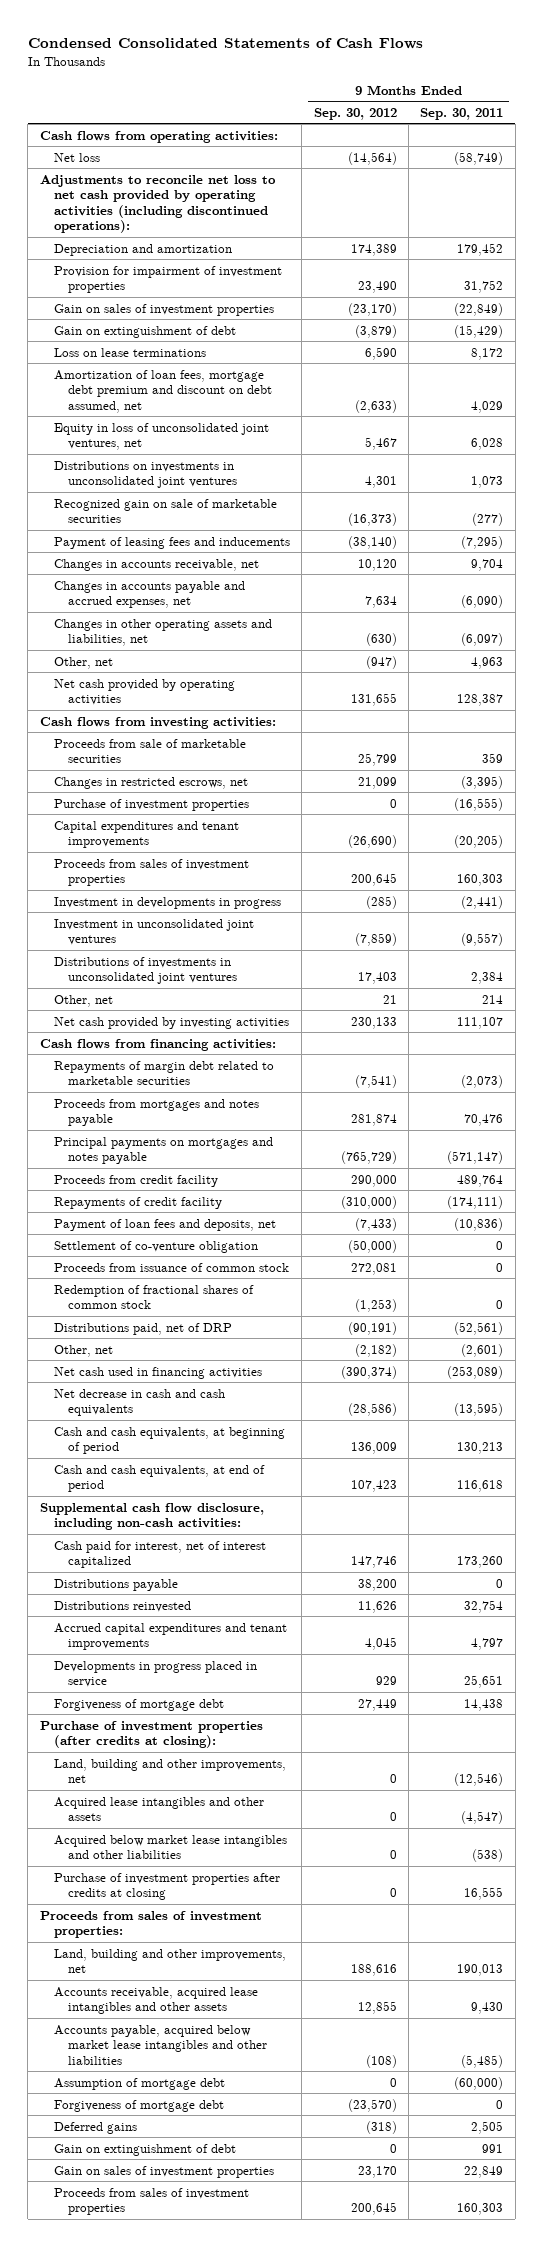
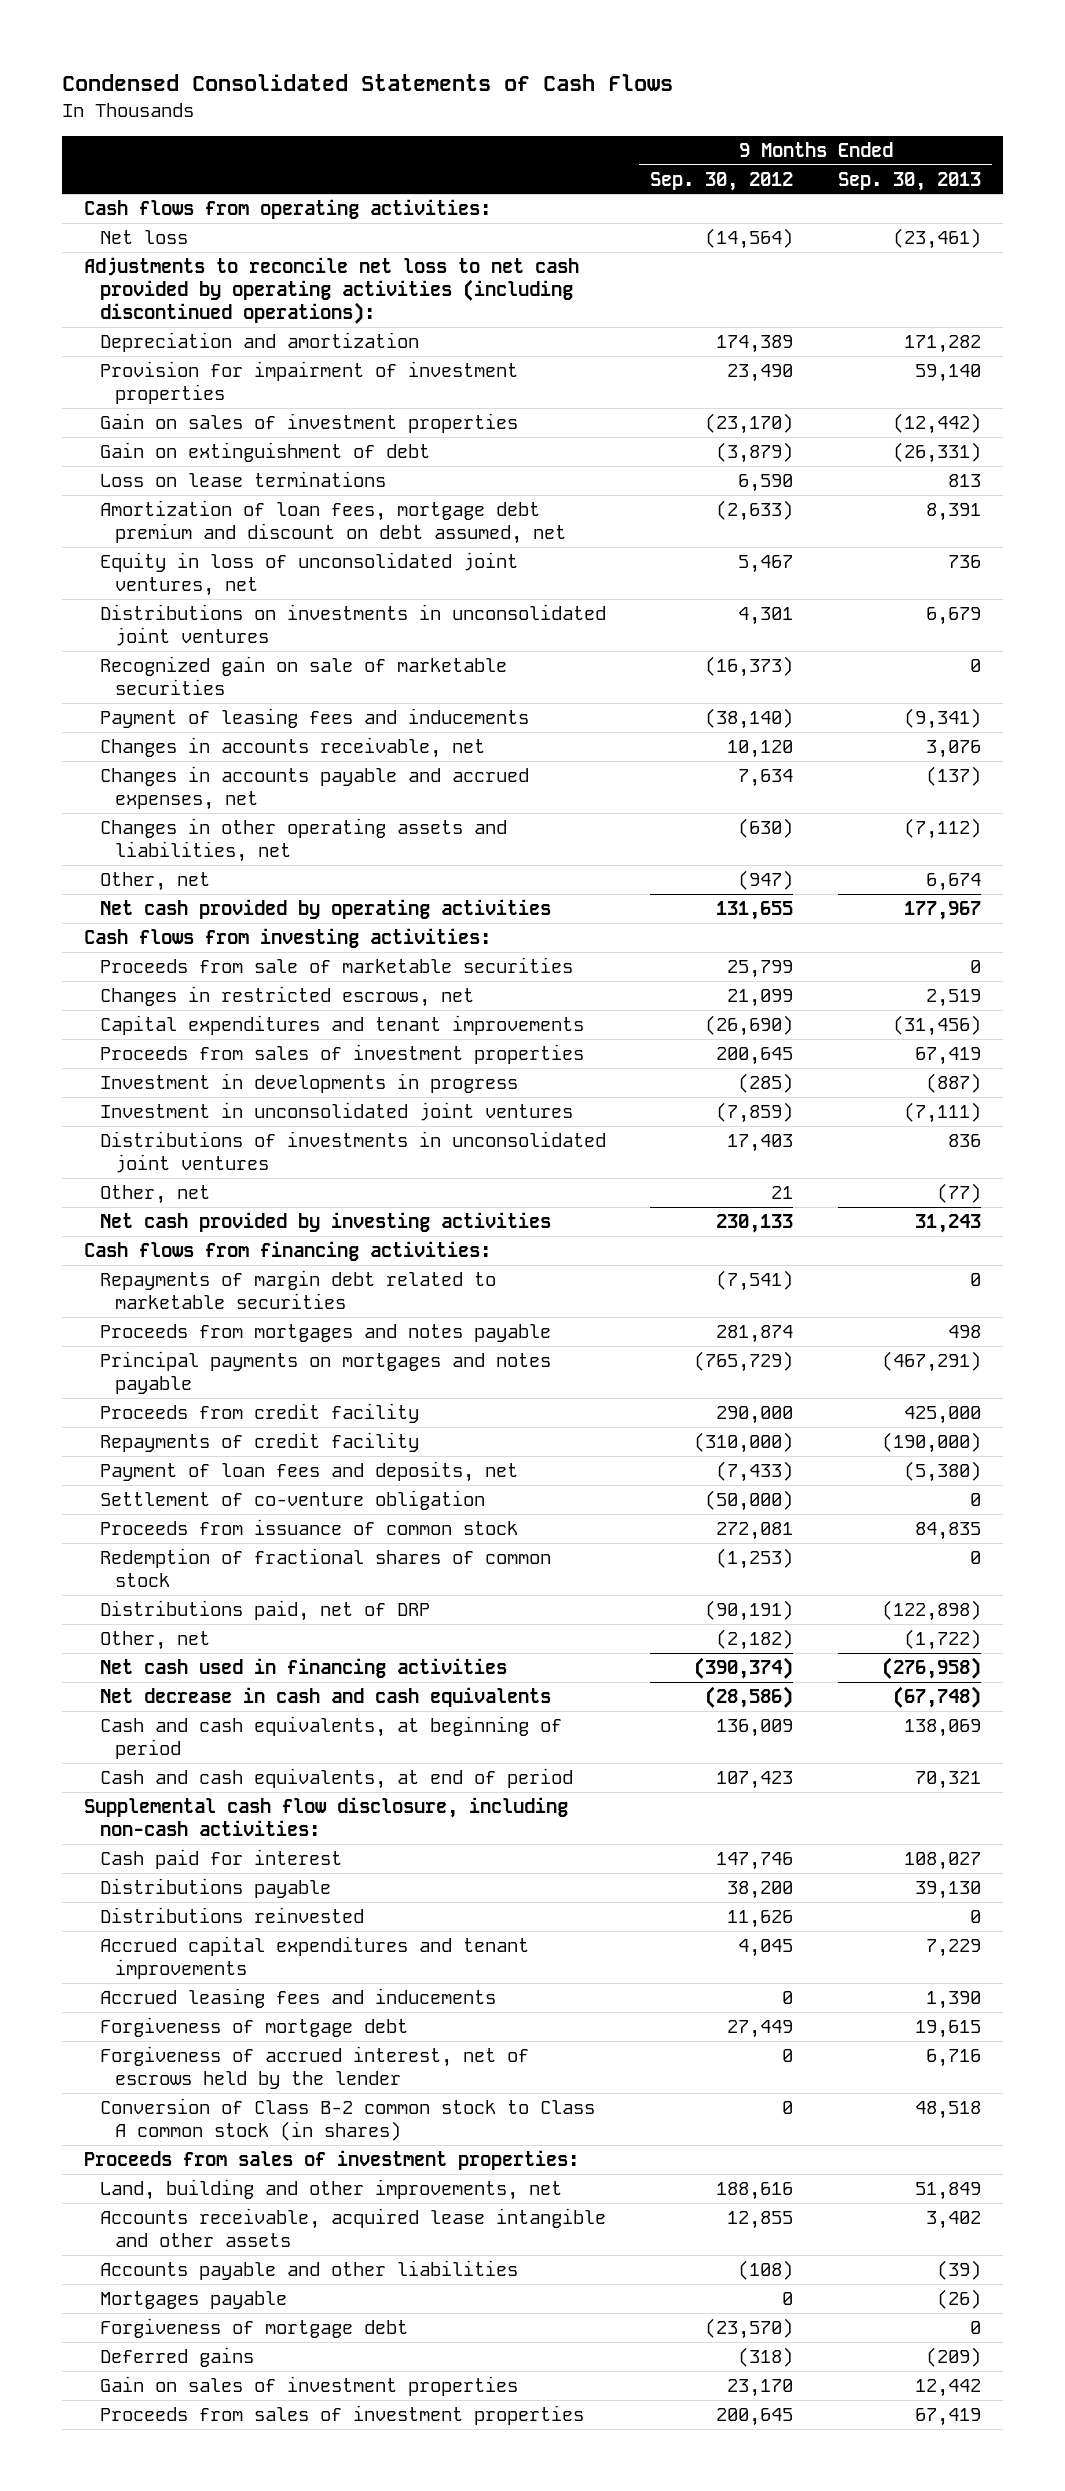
- | 9 Months Ended Sep. 30, 2012 | 9 Months Ended Sep. 30, 2011
+ | 9 Months Ended Sep. 30, 2012 | 9 Months Ended Sep. 30, 2013
- Purchase of investment properties | 0 | (16,555)
- Cash paid for interest, net of interest capitalized | 147,746 | 173,260
+ Cash paid for interest | 147,746 | 108,027
- Developments in progress placed in service | 929 | 25,651
+ Accrued leasing fees and inducements | 0 | 1,390
- Purchase of investment properties (after credits at closing):
- Land, building and other improvements, net | 0 | (12,546)
- Acquired lease intangibles and other assets | 0 | (4,547)
- Acquired below market lease intangibles and other liabilities | 0 | (538)
- Purchase of investment properties after credits at closing | 0 | 16,555
+ Forgiveness of accrued interest, net of escrows held by the lender | 0 | 6,716
+ Conversion of Class B-2 common stock to Class A common stock (in shares) | 0 | 48,518
- Accounts receivable, acquired lease intangibles and other assets | 12,855 | 9,430
- Accounts payable, acquired below market lease intangibles and other liabilities | (108) | (5,485)
- Assumption of mortgage debt | 0 | (60,000)
+ Accounts receivable, acquired lease intangible and other assets | 12,855 | 3,402
+ Accounts payable and other liabilities | (108) | (39)
+ Mortgages payable | 0 | (26)
- Gain on extinguishment of debt | 0 | 991

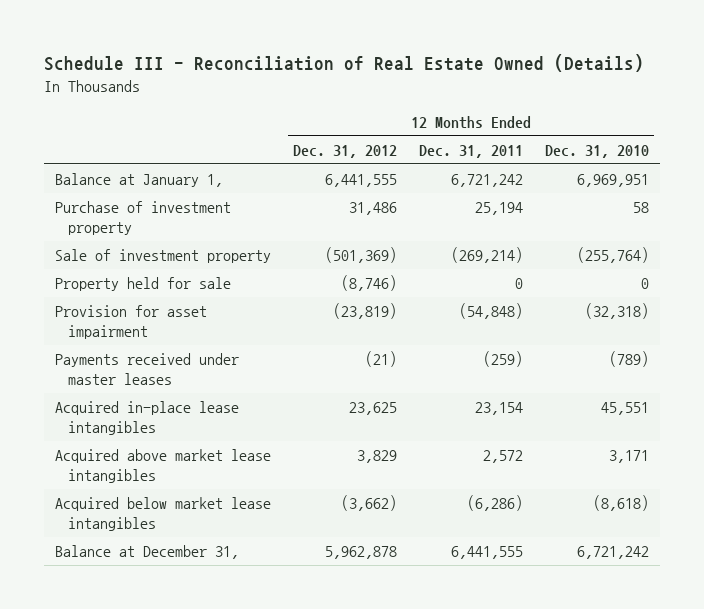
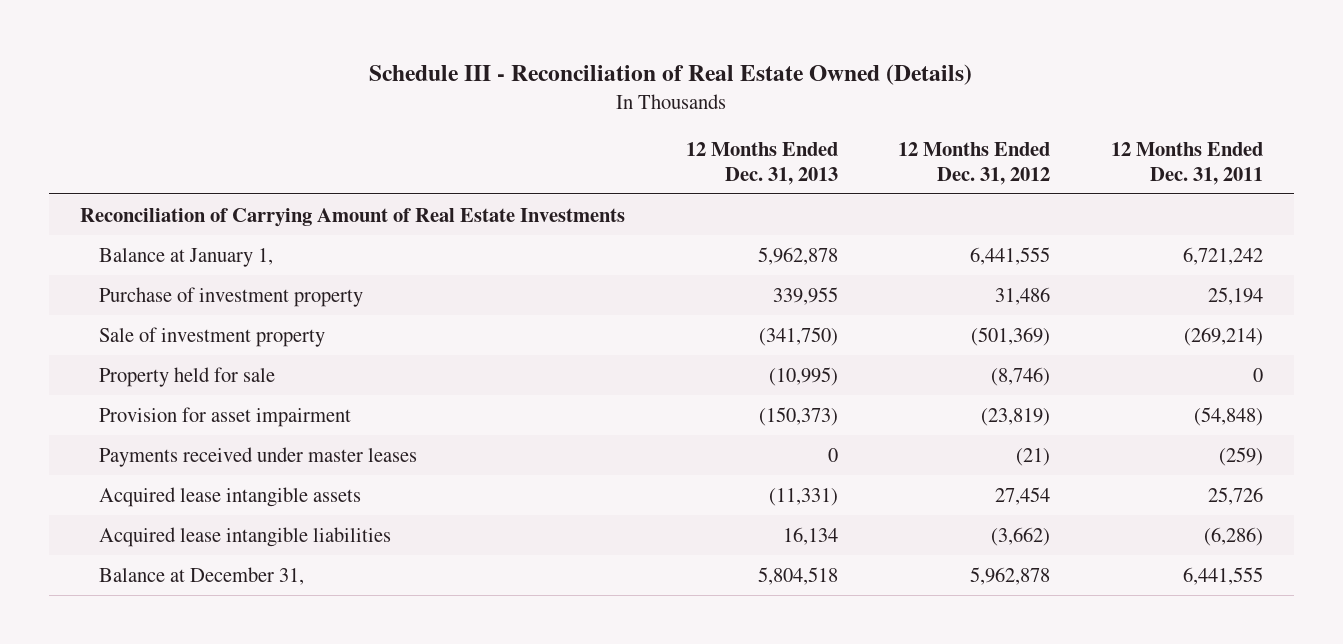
- | 12 Months Ended Dec. 31, 2012 | 12 Months Ended Dec. 31, 2011 | 12 Months Ended Dec. 31, 2010
+ | 12 Months Ended Dec. 31, 2013 | 12 Months Ended Dec. 31, 2012 | 12 Months Ended Dec. 31, 2011
+ Reconciliation of Carrying Amount of Real Estate Investments
- Acquired in-place lease intangibles | 23,625 | 23,154 | 45,551
- Acquired above market lease intangibles | 3,829 | 2,572 | 3,171
- Acquired below market lease intangibles | (3,662) | (6,286) | (8,618)
+ Acquired lease intangible assets | (11,331) | 27,454 | 25,726
+ Acquired lease intangible liabilities | 16,134 | (3,662) | (6,286)

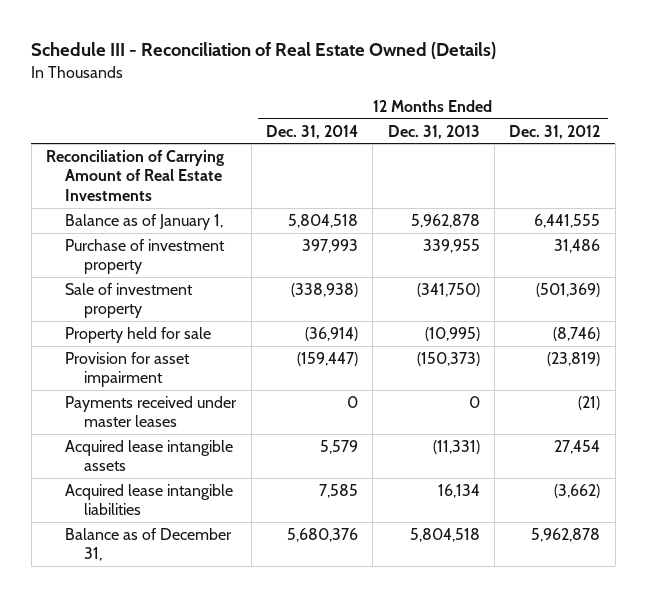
- | 12 Months Ended Dec. 31, 2013 | 12 Months Ended Dec. 31, 2012 | 12 Months Ended Dec. 31, 2011
+ | 12 Months Ended Dec. 31, 2014 | 12 Months Ended Dec. 31, 2013 | 12 Months Ended Dec. 31, 2012
- Balance at January 1, | 5,962,878 | 6,441,555 | 6,721,242
+ Balance as of January 1, | 5,804,518 | 5,962,878 | 6,441,555
- Balance at December 31, | 5,804,518 | 5,962,878 | 6,441,555
+ Balance as of December 31, | 5,680,376 | 5,804,518 | 5,962,878

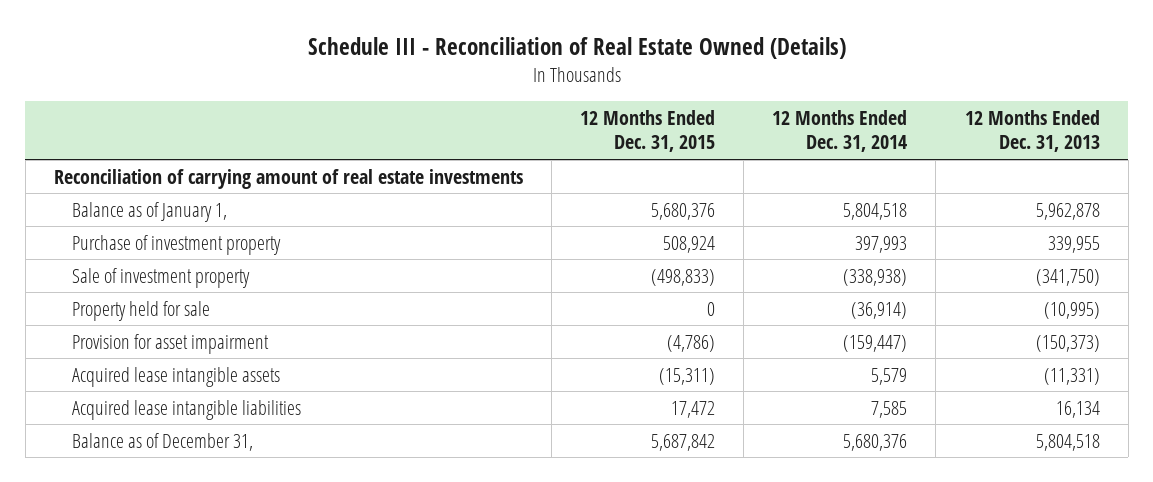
- | 12 Months Ended Dec. 31, 2014 | 12 Months Ended Dec. 31, 2013 | 12 Months Ended Dec. 31, 2012
+ | 12 Months Ended Dec. 31, 2015 | 12 Months Ended Dec. 31, 2014 | 12 Months Ended Dec. 31, 2013
- Reconciliation of Carrying Amount of Real Estate Investments
+ Reconciliation of carrying amount of real estate investments
- Payments received under master leases | 0 | 0 | (21)

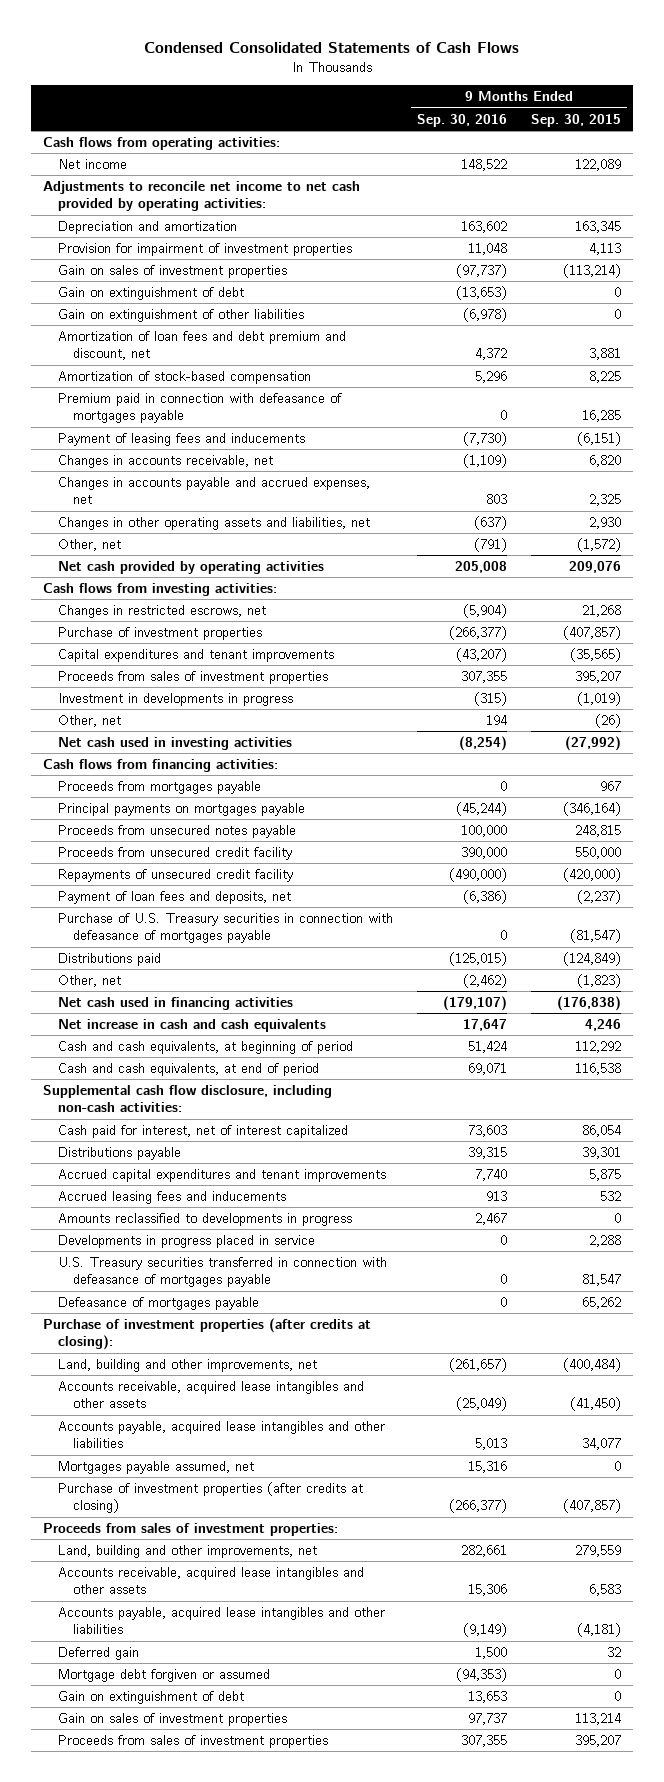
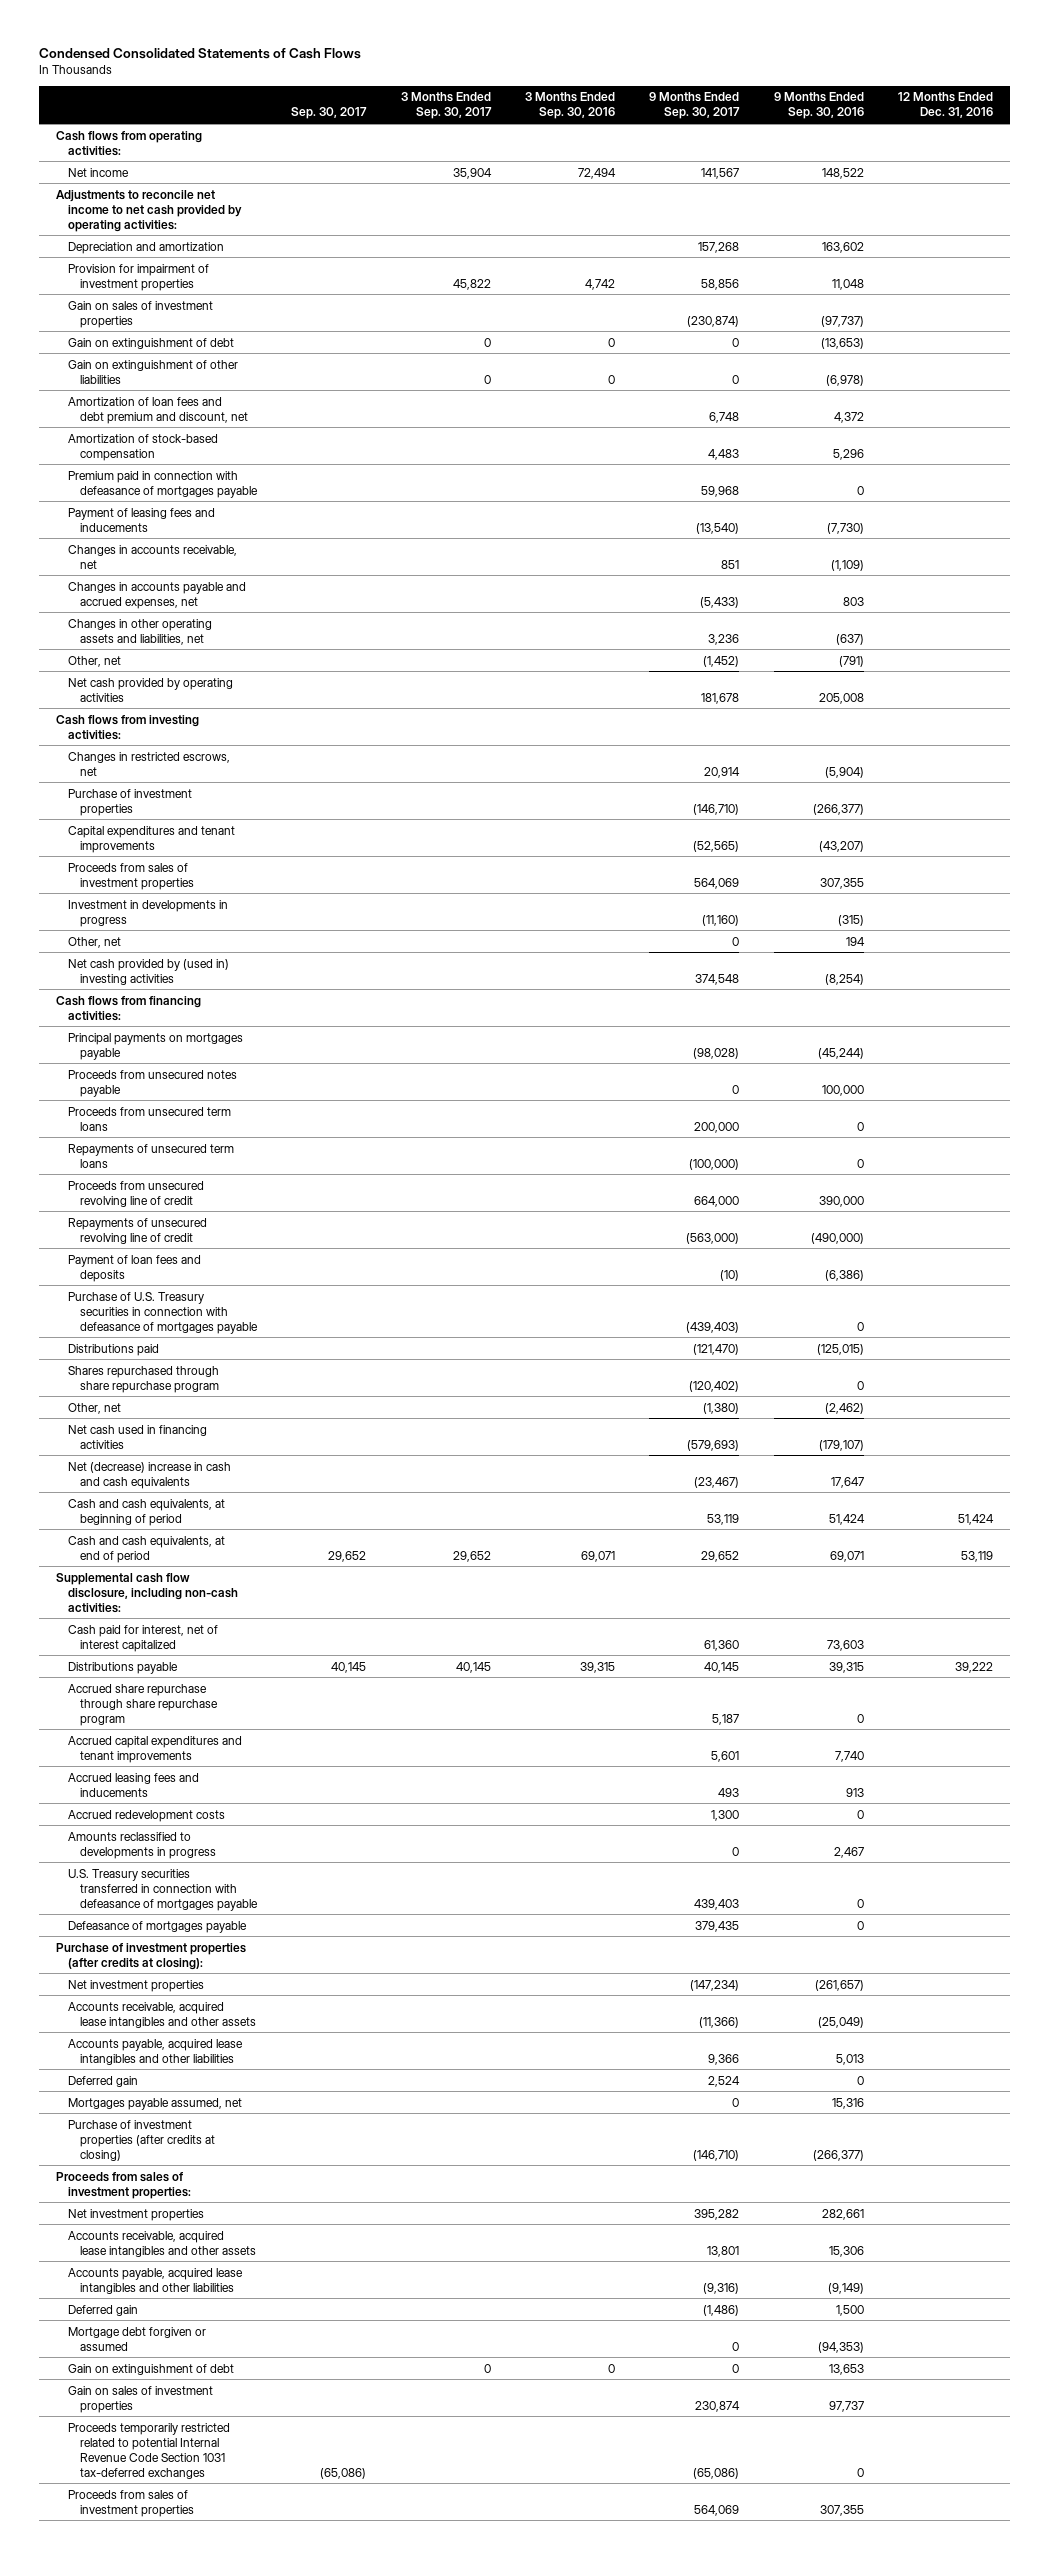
- | 9 Months Ended Sep. 30, 2016 | 9 Months Ended Sep. 30, 2015
+ | Sep. 30, 2017 | 3 Months Ended Sep. 30, 2017 | 3 Months Ended Sep. 30, 2016 | 9 Months Ended Sep. 30, 2017 | 9 Months Ended Sep. 30, 2016 | 12 Months Ended Dec. 31, 2016
- Net cash used in investing activities | (8,254) | (27,992)
+ Net cash provided by (used in) investing activities | | | | 374,548 | (8,254) |
- Proceeds from mortgages payable | 0 | 967
- Proceeds from unsecured credit facility | 390,000 | 550,000
- Repayments of unsecured credit facility | (490,000) | (420,000)
- Payment of loan fees and deposits, net | (6,386) | (2,237)
+ Proceeds from unsecured term loans | | | | 200,000 | 0 |
+ Repayments of unsecured term loans | | | | (100,000) | 0 |
+ Proceeds from unsecured revolving line of credit | | | | 664,000 | 390,000 |
+ Repayments of unsecured revolving line of credit | | | | (563,000) | (490,000) |
+ Payment of loan fees and deposits | | | | (10) | (6,386) |
+ Shares repurchased through share repurchase program | | | | (120,402) | 0 |
- Net increase in cash and cash equivalents | 17,647 | 4,246
+ Net (decrease) increase in cash and cash equivalents | | | | (23,467) | 17,647 |
+ Accrued share repurchase through share repurchase program | | | | 5,187 | 0 |
+ Accrued redevelopment costs | | | | 1,300 | 0 |
- Developments in progress placed in service | 0 | 2,288
- Land, building and other improvements, net | (261,657) | (400,484)
+ Net investment properties | | | | (147,234) | (261,657) |
+ Deferred gain | | | | 2,524 | 0 |
- Land, building and other improvements, net | 282,661 | 279,559
+ Net investment properties | | | | 395,282 | 282,661 |
+ Proceeds temporarily restricted related to potential Internal Revenue Code Section 1031 tax-deferred exchanges | (65,086) | | | (65,086) | 0 |

